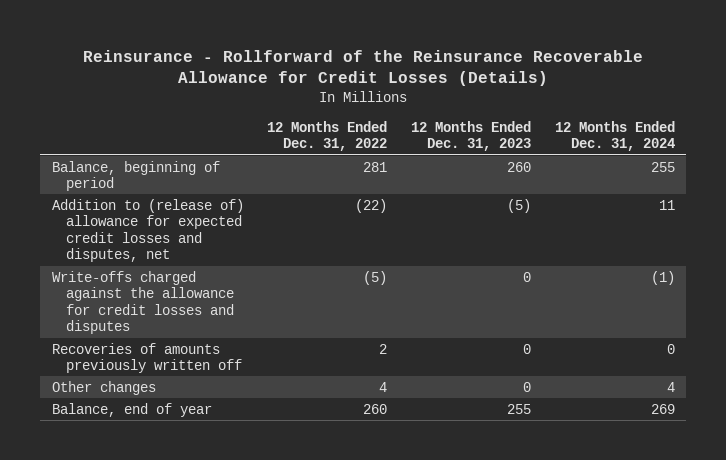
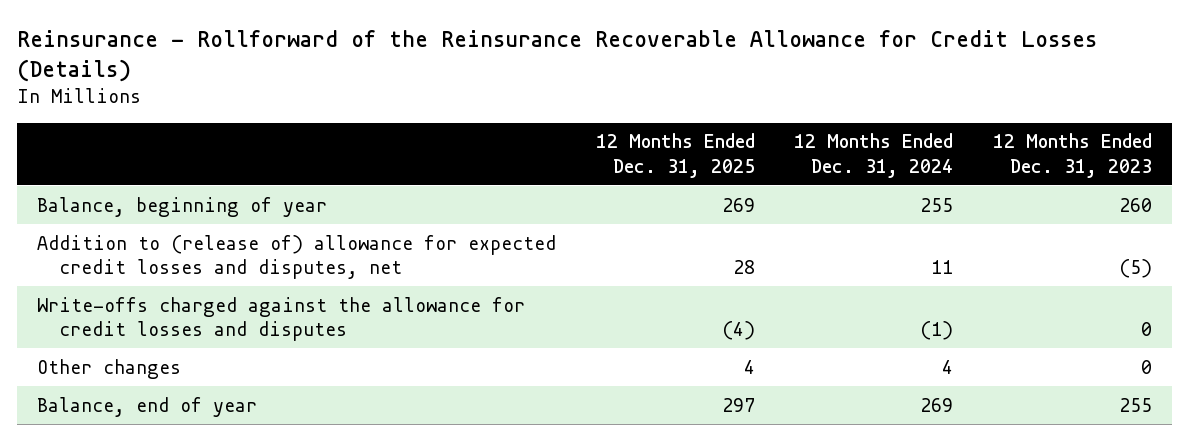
- | 12 Months Ended Dec. 31, 2022 | 12 Months Ended Dec. 31, 2023 | 12 Months Ended Dec. 31, 2024
+ | 12 Months Ended Dec. 31, 2025 | 12 Months Ended Dec. 31, 2024 | 12 Months Ended Dec. 31, 2023
- Balance, beginning of period | 281 | 260 | 255
+ Balance, beginning of year | 269 | 255 | 260
- Recoveries of amounts previously written off | 2 | 0 | 0

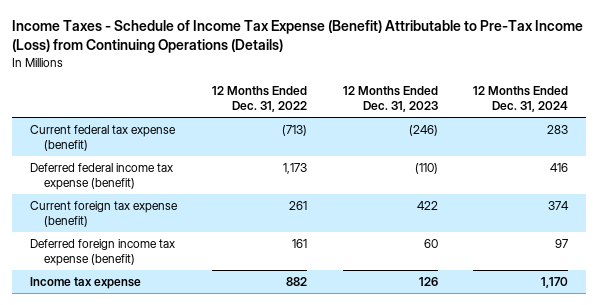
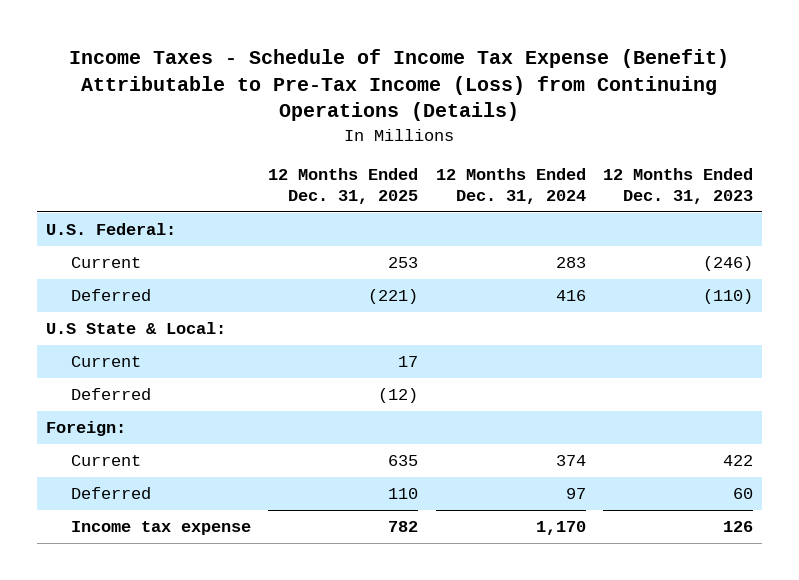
- | 12 Months Ended Dec. 31, 2022 | 12 Months Ended Dec. 31, 2023 | 12 Months Ended Dec. 31, 2024
+ | 12 Months Ended Dec. 31, 2025 | 12 Months Ended Dec. 31, 2024 | 12 Months Ended Dec. 31, 2023
- Current federal tax expense (benefit) | (713) | (246) | 283
- Deferred federal income tax expense (benefit) | 1,173 | (110) | 416
- Current foreign tax expense (benefit) | 261 | 422 | 374
- Deferred foreign income tax expense (benefit) | 161 | 60 | 97
+ U.S. Federal:
+ Current | 253 | 283 | (246)
+ Deferred | (221) | 416 | (110)
+ U.S State & Local:
+ Current | 17 | |
+ Deferred | (12) | |
+ Foreign:
+ Current | 635 | 374 | 422
+ Deferred | 110 | 97 | 60

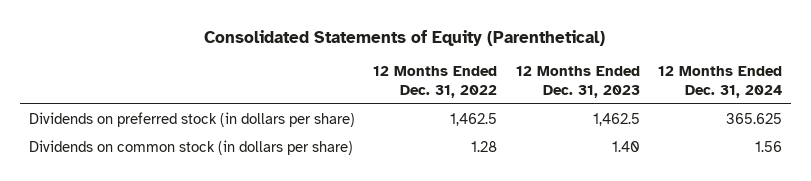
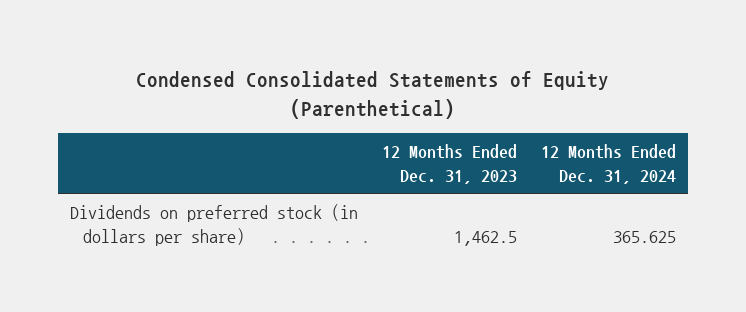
- Consolidated Statements of Equity (Parenthetical)
+ Condensed Consolidated Statements of Equity (Parenthetical)
- | 12 Months Ended Dec. 31, 2022 | 12 Months Ended Dec. 31, 2023 | 12 Months Ended Dec. 31, 2024
+ | 12 Months Ended Dec. 31, 2023 | 12 Months Ended Dec. 31, 2024
- Dividends on common stock (in dollars per share) | 1.28 | 1.40 | 1.56

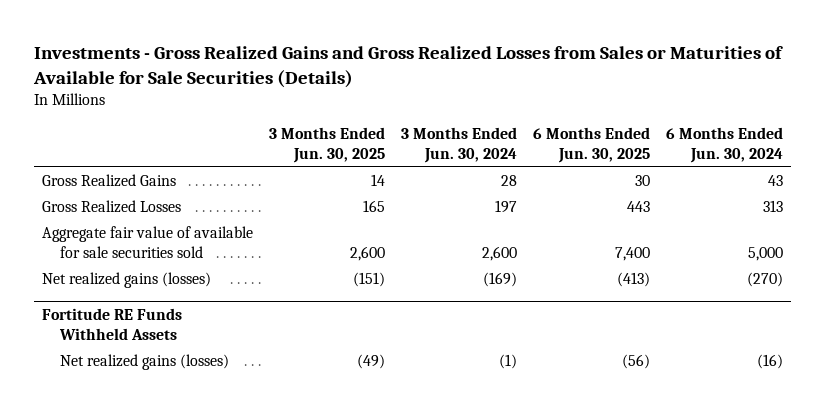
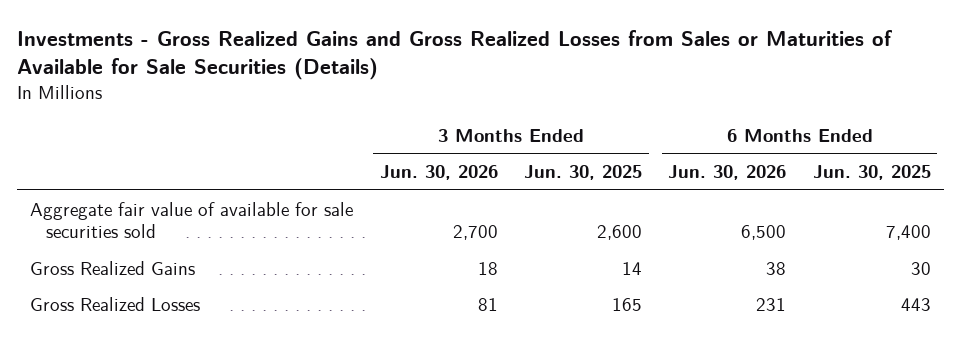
- | 3 Months Ended Jun. 30, 2025 | 3 Months Ended Jun. 30, 2024 | 6 Months Ended Jun. 30, 2025 | 6 Months Ended Jun. 30, 2024
+ | 3 Months Ended Jun. 30, 2026 | 3 Months Ended Jun. 30, 2025 | 6 Months Ended Jun. 30, 2026 | 6 Months Ended Jun. 30, 2025
moved up: Aggregate fair value of available for sale securities sold | 2,700 | 2,600 | 6,500 | 7,400
- Net realized gains (losses) | (151) | (169) | (413) | (270)
- Fortitude RE Funds Withheld Assets
- Net realized gains (losses) | (49) | (1) | (56) | (16)

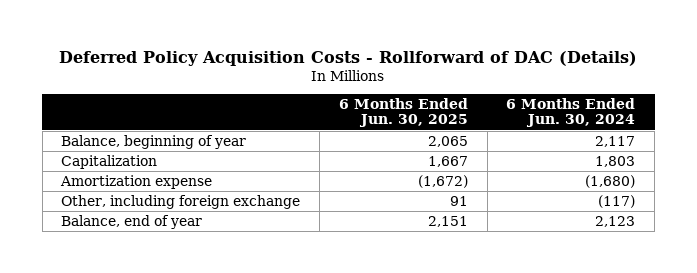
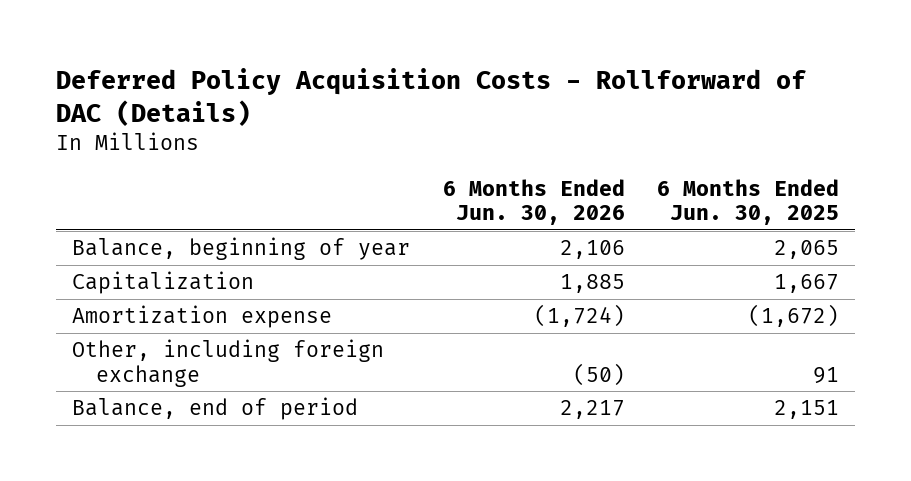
- | 6 Months Ended Jun. 30, 2025 | 6 Months Ended Jun. 30, 2024
+ | 6 Months Ended Jun. 30, 2026 | 6 Months Ended Jun. 30, 2025
- Balance, end of year | 2,151 | 2,123
+ Balance, end of period | 2,217 | 2,151

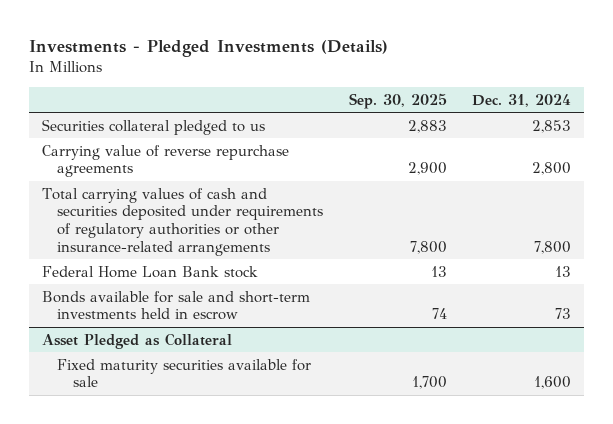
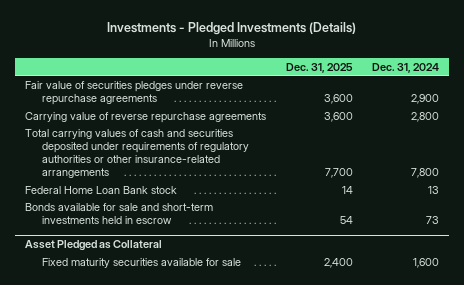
- | Sep. 30, 2025 | Dec. 31, 2024
+ | Dec. 31, 2025 | Dec. 31, 2024
- Securities collateral pledged to us | 2,883 | 2,853
+ Fair value of securities pledges under reverse repurchase agreements | 3,600 | 2,900

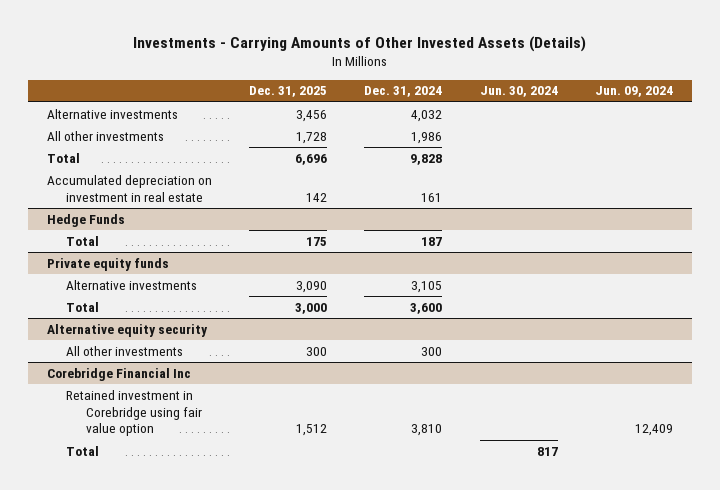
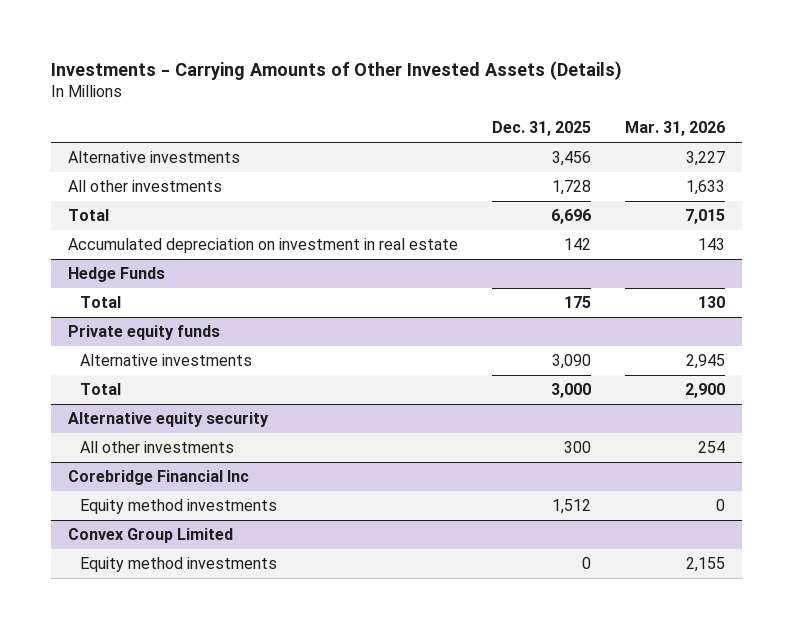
- | Dec. 31, 2025 | Dec. 31, 2024 | Jun. 30, 2024 | Jun. 09, 2024
+ | Dec. 31, 2025 | Mar. 31, 2026
@ Corebridge Financial Inc
- Retained investment in Corebridge using fair value option | 1,512 | 3,810 | | 12,409
- Total | | | 817 |
+ Equity method investments | 1,512 | 0
+ Convex Group Limited
+ Equity method investments | 0 | 2,155

